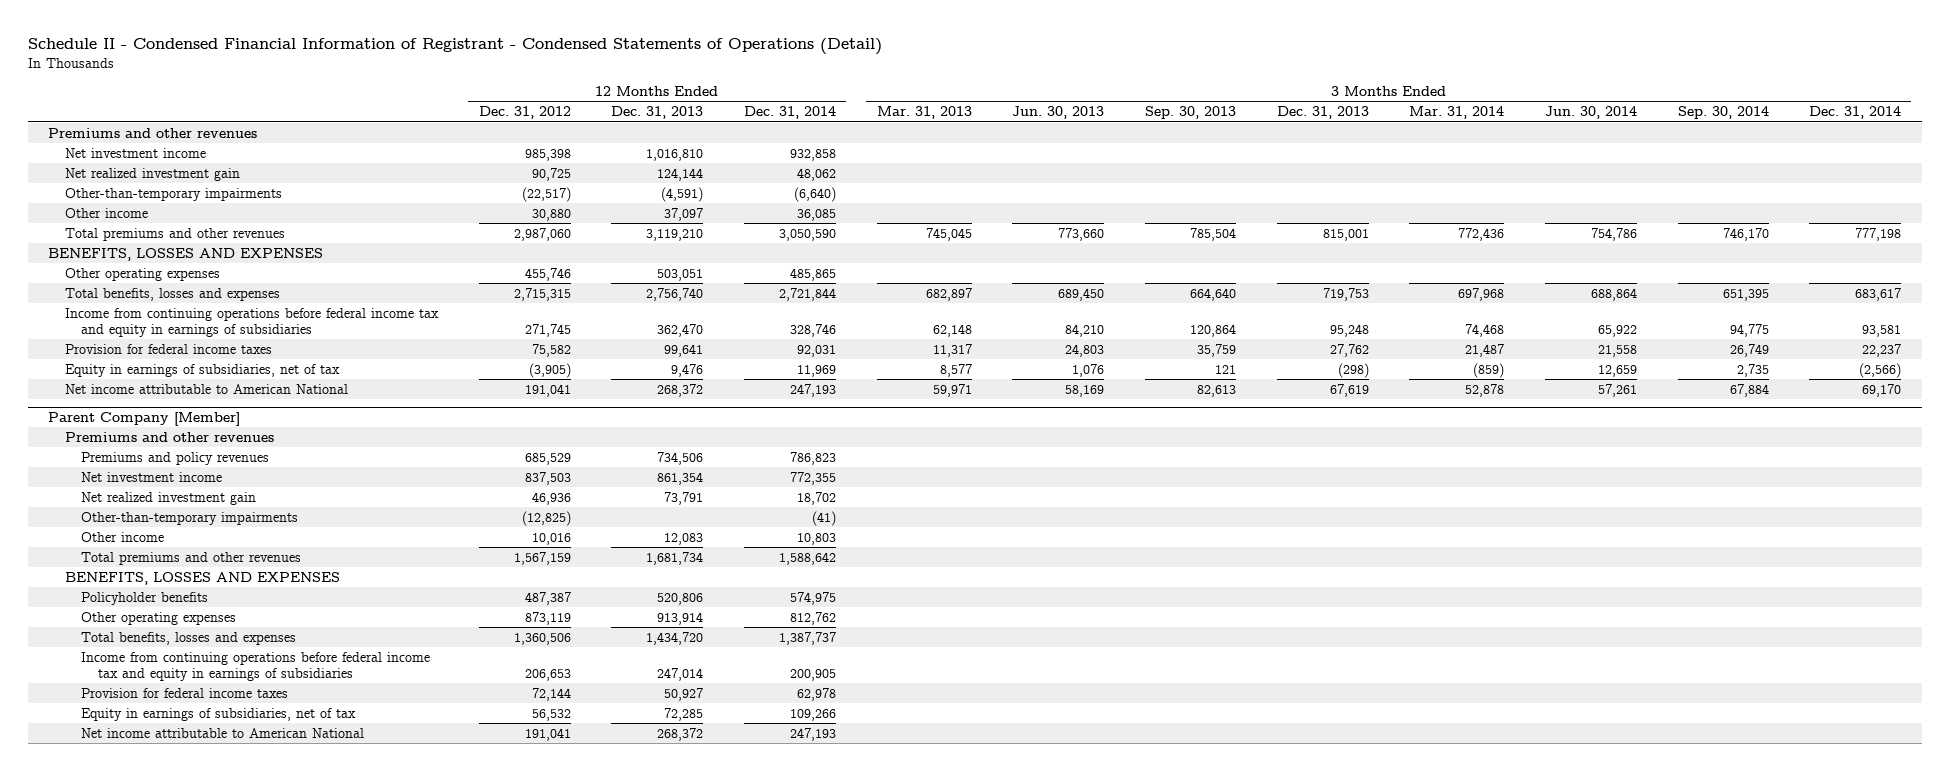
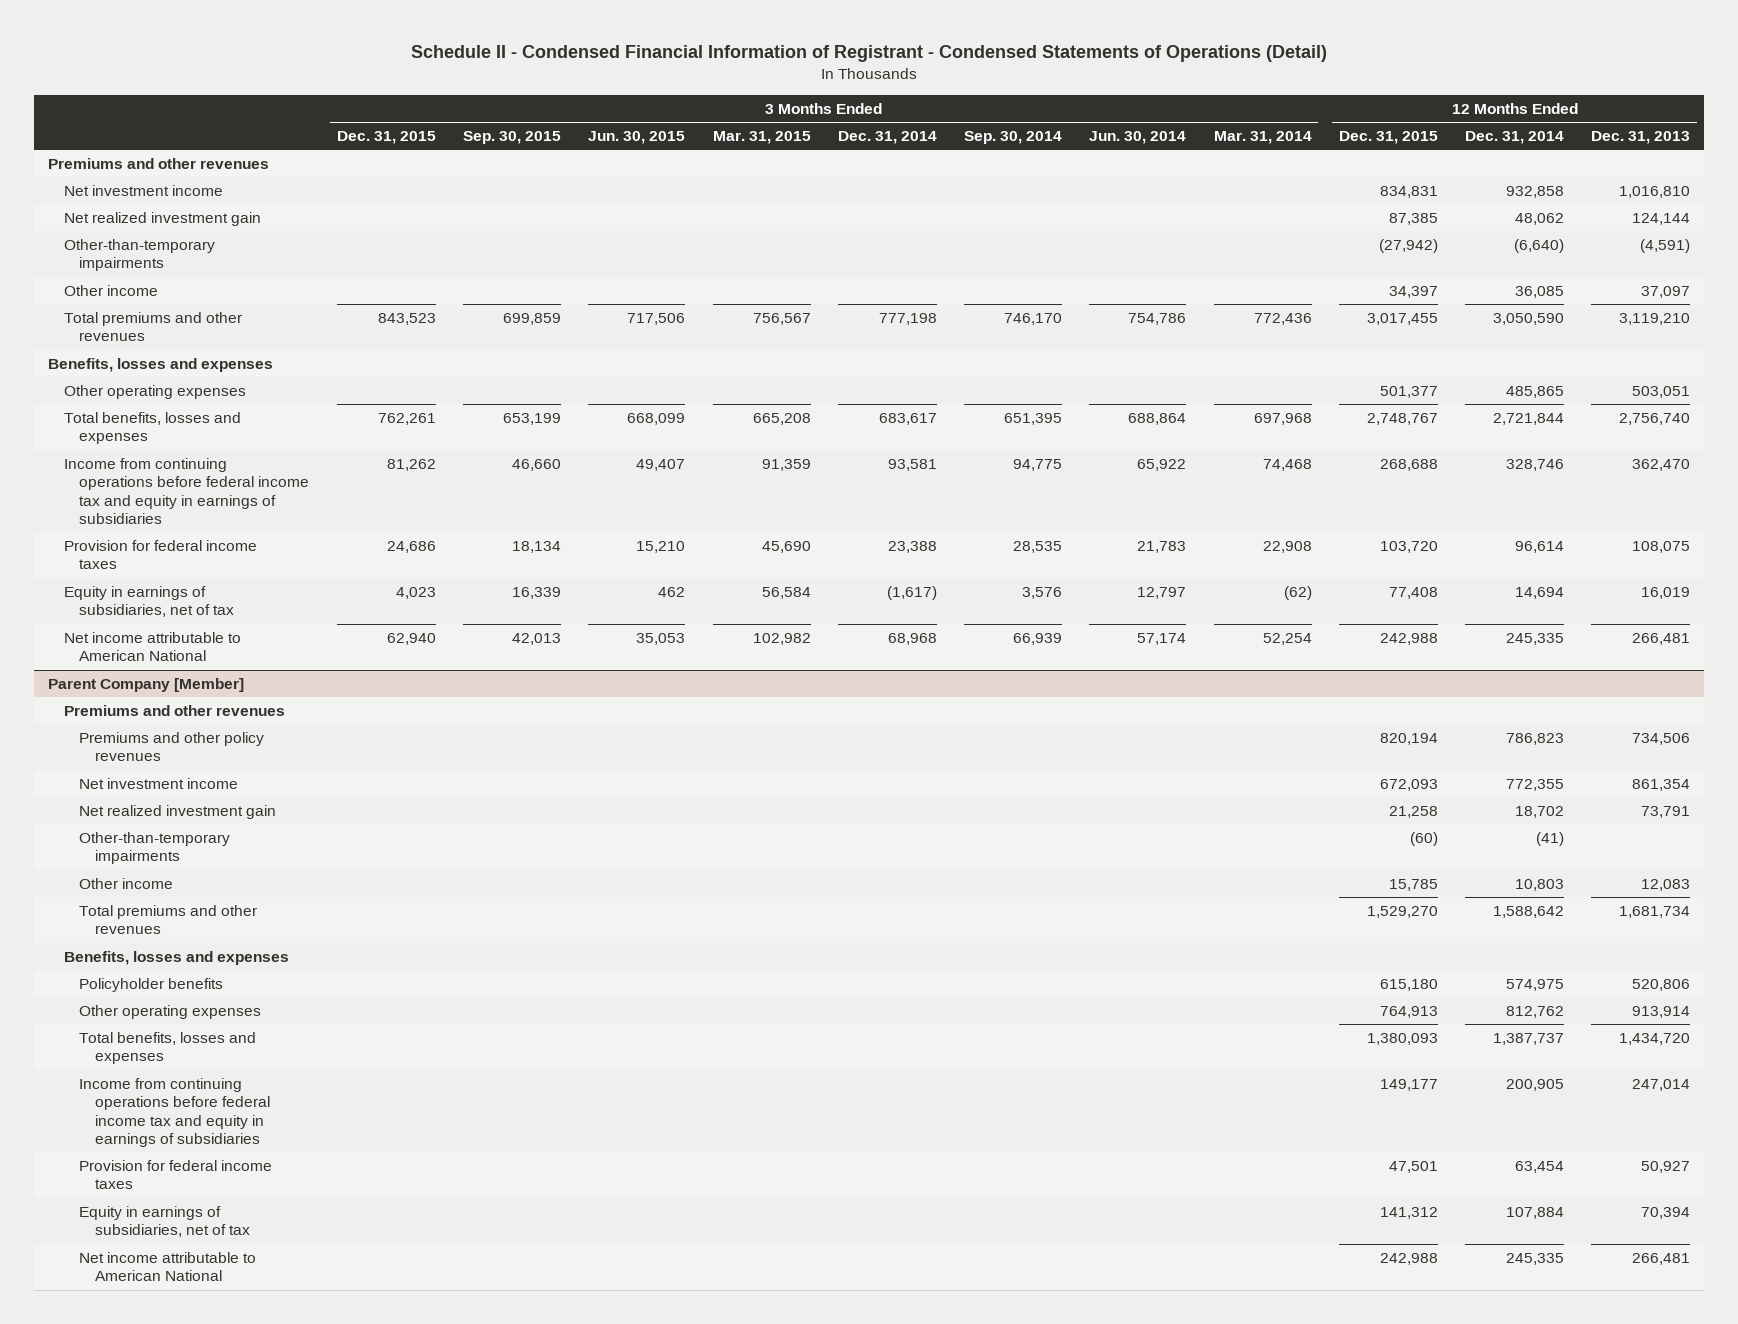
- | 12 Months Ended Dec. 31, 2012 | 12 Months Ended Dec. 31, 2013 | 12 Months Ended Dec. 31, 2014 | 3 Months Ended Mar. 31, 2013 | 3 Months Ended Jun. 30, 2013 | 3 Months Ended Sep. 30, 2013 | 3 Months Ended Dec. 31, 2013 | 3 Months Ended Mar. 31, 2014 | 3 Months Ended Jun. 30, 2014 | 3 Months Ended Sep. 30, 2014 | 3 Months Ended Dec. 31, 2014
+ | 3 Months Ended Dec. 31, 2015 | 3 Months Ended Sep. 30, 2015 | 3 Months Ended Jun. 30, 2015 | 3 Months Ended Mar. 31, 2015 | 3 Months Ended Dec. 31, 2014 | 3 Months Ended Sep. 30, 2014 | 3 Months Ended Jun. 30, 2014 | 3 Months Ended Mar. 31, 2014 | 12 Months Ended Dec. 31, 2015 | 12 Months Ended Dec. 31, 2014 | 12 Months Ended Dec. 31, 2013
- BENEFITS, LOSSES AND EXPENSES
+ Benefits, losses and expenses
- Provision for federal income taxes | 75,582 | 99,641 | 92,031 | 11,317 | 24,803 | 35,759 | 27,762 | 21,487 | 21,558 | 26,749 | 22,237
- Equity in earnings of subsidiaries, net of tax | (3,905) | 9,476 | 11,969 | 8,577 | 1,076 | 121 | (298) | (859) | 12,659 | 2,735 | (2,566)
- Net income attributable to American National | 191,041 | 268,372 | 247,193 | 59,971 | 58,169 | 82,613 | 67,619 | 52,878 | 57,261 | 67,884 | 69,170
+ Provision for federal income taxes | 24,686 | 18,134 | 15,210 | 45,690 | 23,388 | 28,535 | 21,783 | 22,908 | 103,720 | 96,614 | 108,075
+ Equity in earnings of subsidiaries, net of tax | 4,023 | 16,339 | 462 | 56,584 | (1,617) | 3,576 | 12,797 | (62) | 77,408 | 14,694 | 16,019
+ Net income attributable to American National | 62,940 | 42,013 | 35,053 | 102,982 | 68,968 | 66,939 | 57,174 | 52,254 | 242,988 | 245,335 | 266,481
@ Parent Company [Member]
- Premiums and policy revenues | 685,529 | 734,506 | 786,823 | | | | | | | |
+ Premiums and other policy revenues | | | | | | | | | 820,194 | 786,823 | 734,506
- BENEFITS, LOSSES AND EXPENSES
+ Benefits, losses and expenses
- Provision for federal income taxes | 72,144 | 50,927 | 62,978 | | | | | | | |
- Equity in earnings of subsidiaries, net of tax | 56,532 | 72,285 | 109,266 | | | | | | | |
- Net income attributable to American National | 191,041 | 268,372 | 247,193 | | | | | | | |
+ Provision for federal income taxes | | | | | | | | | 47,501 | 63,454 | 50,927
+ Equity in earnings of subsidiaries, net of tax | | | | | | | | | 141,312 | 107,884 | 70,394
+ Net income attributable to American National | | | | | | | | | 242,988 | 245,335 | 266,481

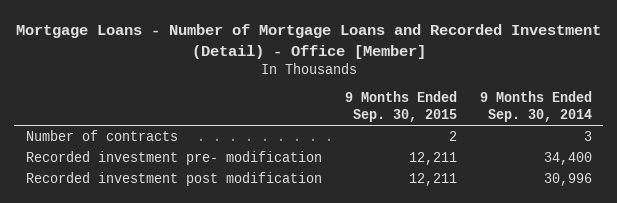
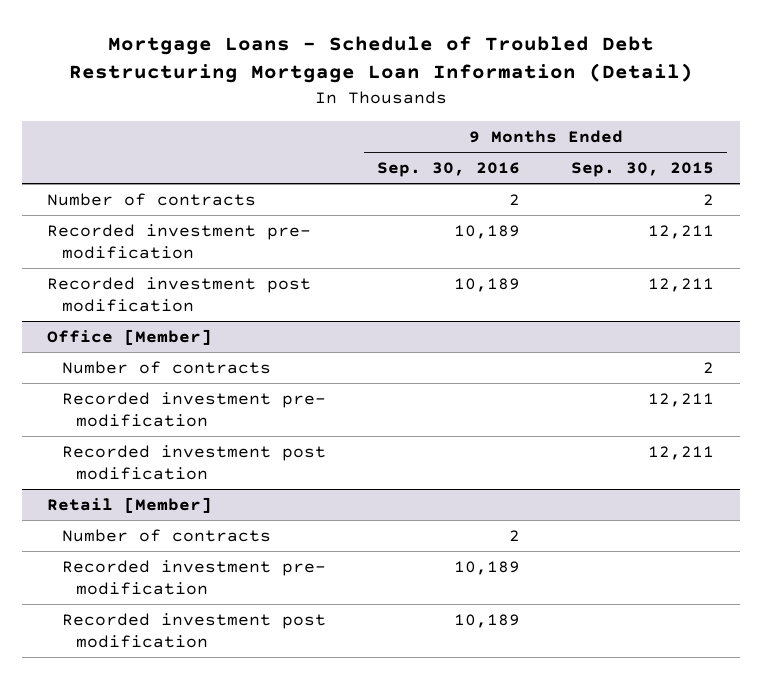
- Mortgage Loans - Number of Mortgage Loans and Recorded Investment (Detail) - Office [Member]
+ Mortgage Loans - Schedule of Troubled Debt Restructuring Mortgage Loan Information (Detail)
- | 9 Months Ended Sep. 30, 2015 | 9 Months Ended Sep. 30, 2014
+ | 9 Months Ended Sep. 30, 2016 | 9 Months Ended Sep. 30, 2015
+ Office [Member]
+ Number of contracts | | 2
+ Recorded investment pre- modification | | 12,211
+ Recorded investment post modification | | 12,211
+ Retail [Member]
+ Number of contracts | 2 |
+ Recorded investment pre- modification | 10,189 |
+ Recorded investment post modification | 10,189 |

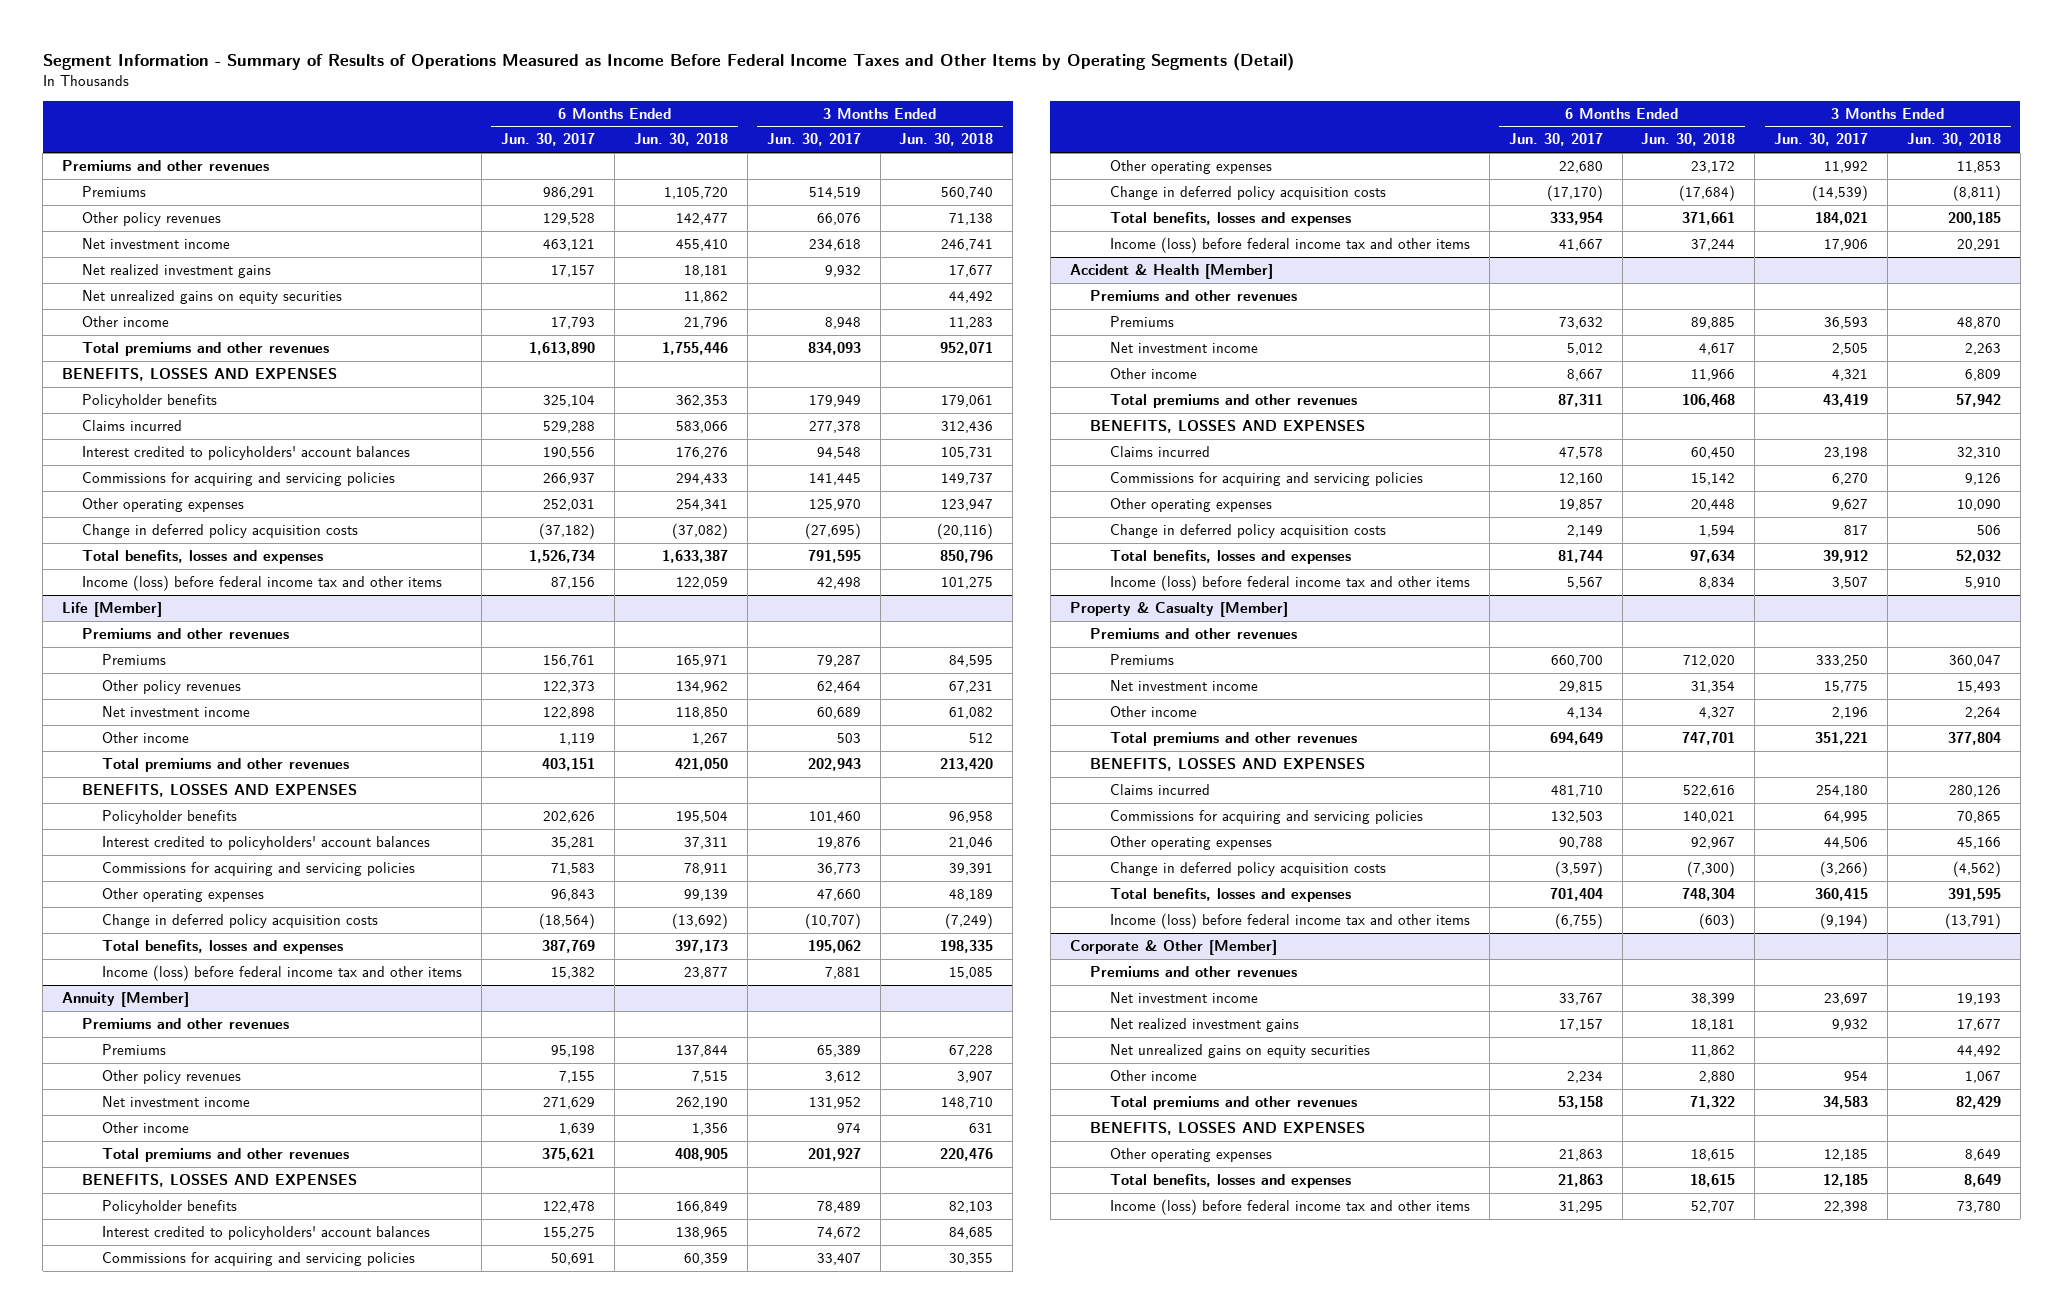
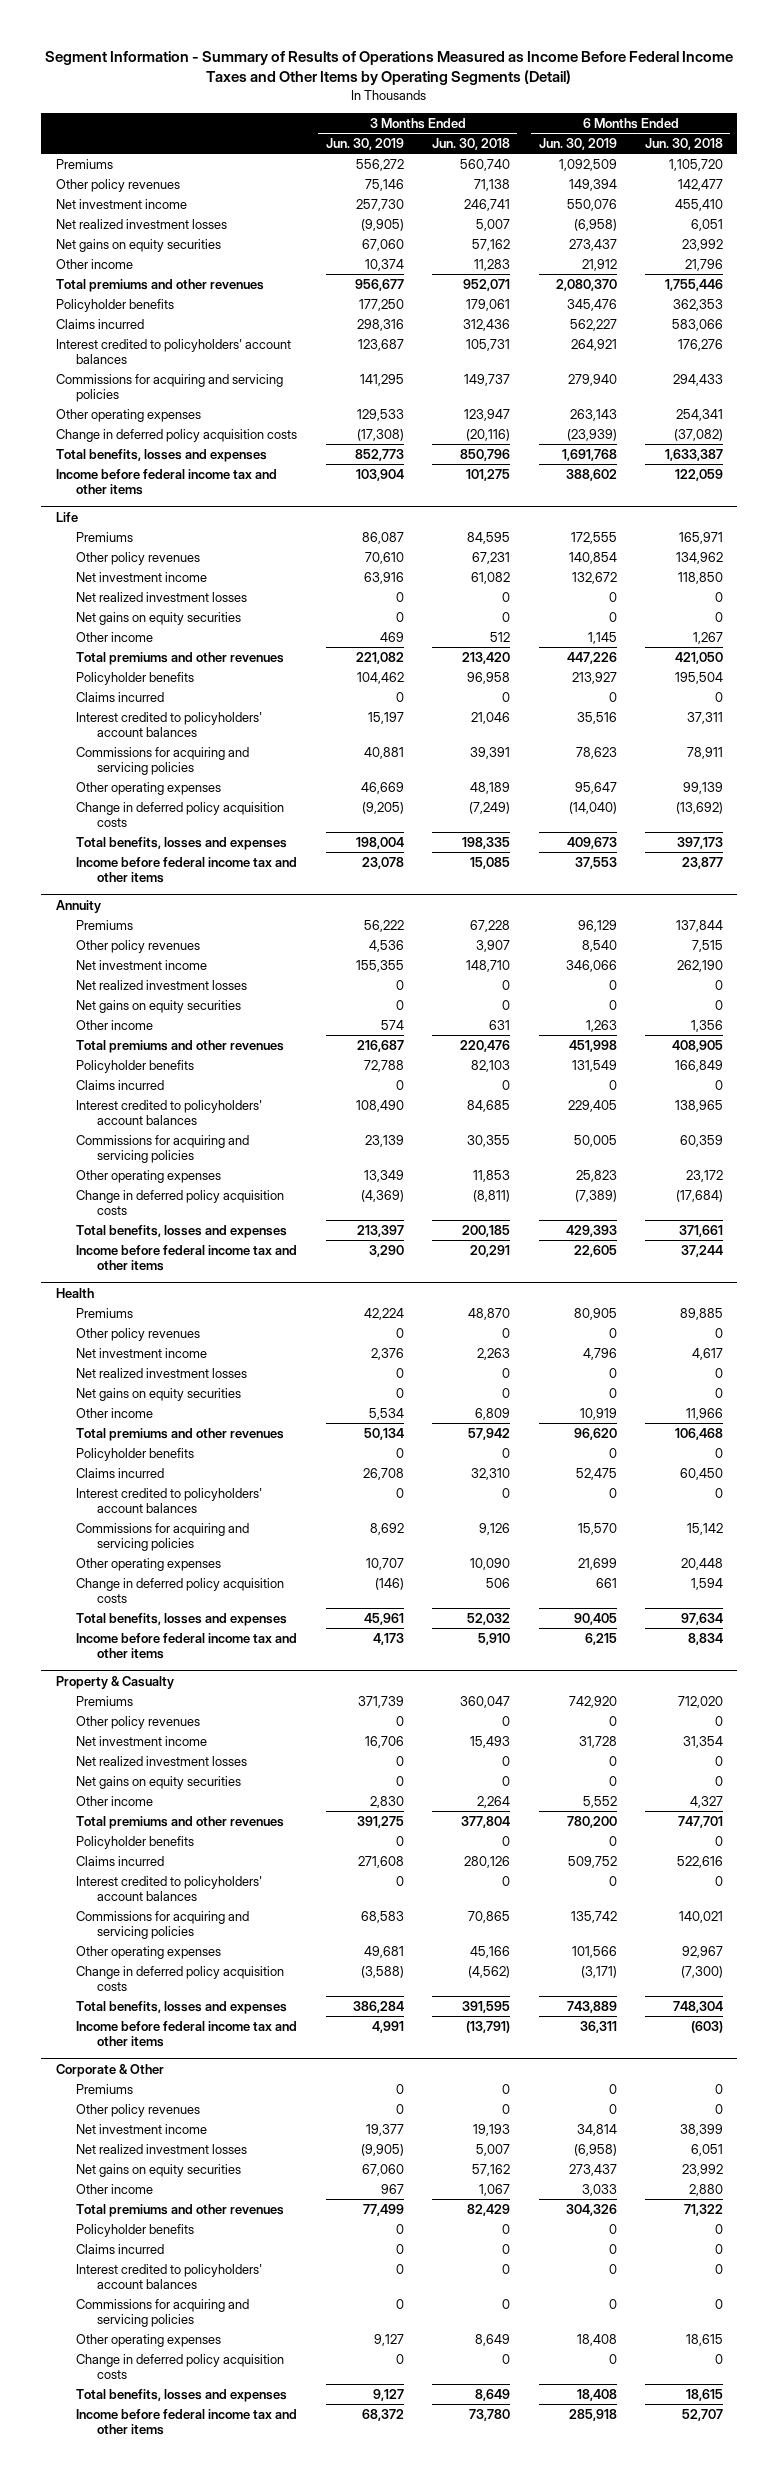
- | 6 Months Ended Jun. 30, 2017 | 6 Months Ended Jun. 30, 2018 | 3 Months Ended Jun. 30, 2017 | 3 Months Ended Jun. 30, 2018
+ | 3 Months Ended Jun. 30, 2019 | 3 Months Ended Jun. 30, 2018 | 6 Months Ended Jun. 30, 2019 | 6 Months Ended Jun. 30, 2018
- Premiums and other revenues
- Net realized investment gains | 17,157 | 18,181 | 9,932 | 17,677
- Net unrealized gains on equity securities | | 11,862 | | 44,492
+ Net realized investment losses | (9,905) | 5,007 | (6,958) | 6,051
+ Net gains on equity securities | 67,060 | 57,162 | 273,437 | 23,992
- BENEFITS, LOSSES AND EXPENSES
- Income (loss) before federal income tax and other items | 87,156 | 122,059 | 42,498 | 101,275
- Life [Member]
- Premiums and other revenues
+ Income before federal income tax and other items | 103,904 | 101,275 | 388,602 | 122,059
+ Life
+ Net realized investment losses | 0 | 0 | 0 | 0
+ Net gains on equity securities | 0 | 0 | 0 | 0
- BENEFITS, LOSSES AND EXPENSES
+ Claims incurred | 0 | 0 | 0 | 0
- Income (loss) before federal income tax and other items | 15,382 | 23,877 | 7,881 | 15,085
- Annuity [Member]
- Premiums and other revenues
+ Income before federal income tax and other items | 23,078 | 15,085 | 37,553 | 23,877
+ Annuity
+ Net realized investment losses | 0 | 0 | 0 | 0
+ Net gains on equity securities | 0 | 0 | 0 | 0
- BENEFITS, LOSSES AND EXPENSES
+ Claims incurred | 0 | 0 | 0 | 0
- Income (loss) before federal income tax and other items | 41,667 | 37,244 | 17,906 | 20,291
- Accident & Health [Member]
- Premiums and other revenues
+ Income before federal income tax and other items | 3,290 | 20,291 | 22,605 | 37,244
+ Health
+ Other policy revenues | 0 | 0 | 0 | 0
+ Net realized investment losses | 0 | 0 | 0 | 0
+ Net gains on equity securities | 0 | 0 | 0 | 0
- BENEFITS, LOSSES AND EXPENSES
+ Policyholder benefits | 0 | 0 | 0 | 0
+ Interest credited to policyholders' account balances | 0 | 0 | 0 | 0
- Income (loss) before federal income tax and other items | 5,567 | 8,834 | 3,507 | 5,910
- Property & Casualty [Member]
- Premiums and other revenues
+ Income before federal income tax and other items | 4,173 | 5,910 | 6,215 | 8,834
+ Property & Casualty
+ Other policy revenues | 0 | 0 | 0 | 0
+ Net realized investment losses | 0 | 0 | 0 | 0
+ Net gains on equity securities | 0 | 0 | 0 | 0
- BENEFITS, LOSSES AND EXPENSES
+ Policyholder benefits | 0 | 0 | 0 | 0
+ Interest credited to policyholders' account balances | 0 | 0 | 0 | 0
- Income (loss) before federal income tax and other items | (6,755) | (603) | (9,194) | (13,791)
- Corporate & Other [Member]
- Premiums and other revenues
+ Income before federal income tax and other items | 4,991 | (13,791) | 36,311 | (603)
+ Corporate & Other
+ Premiums | 0 | 0 | 0 | 0
+ Other policy revenues | 0 | 0 | 0 | 0
- Net realized investment gains | 17,157 | 18,181 | 9,932 | 17,677
- Net unrealized gains on equity securities | | 11,862 | | 44,492
+ Net realized investment losses | (9,905) | 5,007 | (6,958) | 6,051
+ Net gains on equity securities | 67,060 | 57,162 | 273,437 | 23,992
- BENEFITS, LOSSES AND EXPENSES
+ Policyholder benefits | 0 | 0 | 0 | 0
+ Claims incurred | 0 | 0 | 0 | 0
+ Interest credited to policyholders' account balances | 0 | 0 | 0 | 0
+ Commissions for acquiring and servicing policies | 0 | 0 | 0 | 0
+ Change in deferred policy acquisition costs | 0 | 0 | 0 | 0
- Income (loss) before federal income tax and other items | 31,295 | 52,707 | 22,398 | 73,780
+ Income before federal income tax and other items | 68,372 | 73,780 | 285,918 | 52,707

